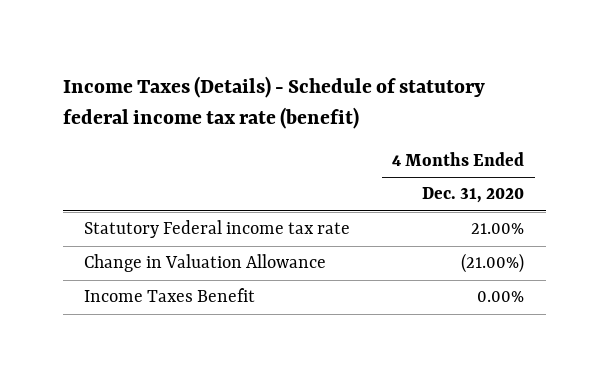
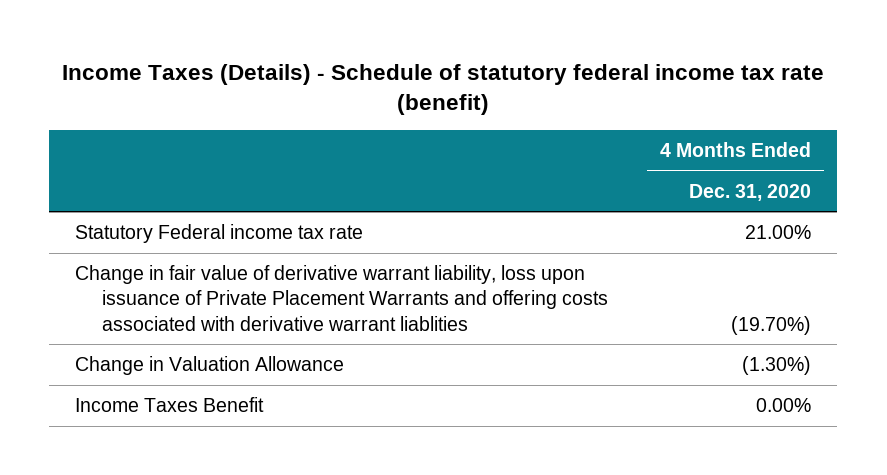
- Change in Valuation Allowance | (21.00%)
+ Change in fair value of derivative warrant liability, loss upon issuance of Private Placement Warrants and offering costs associated with derivative warrant liablities | (19.70%)
+ Change in Valuation Allowance | (1.30%)

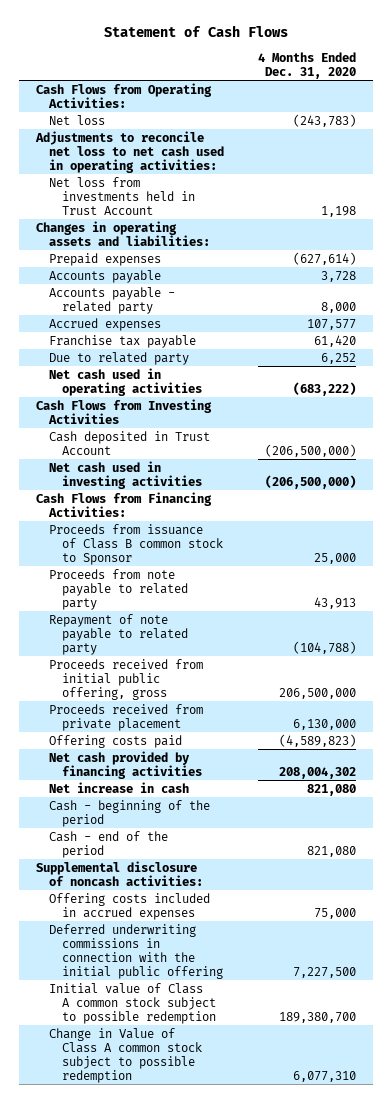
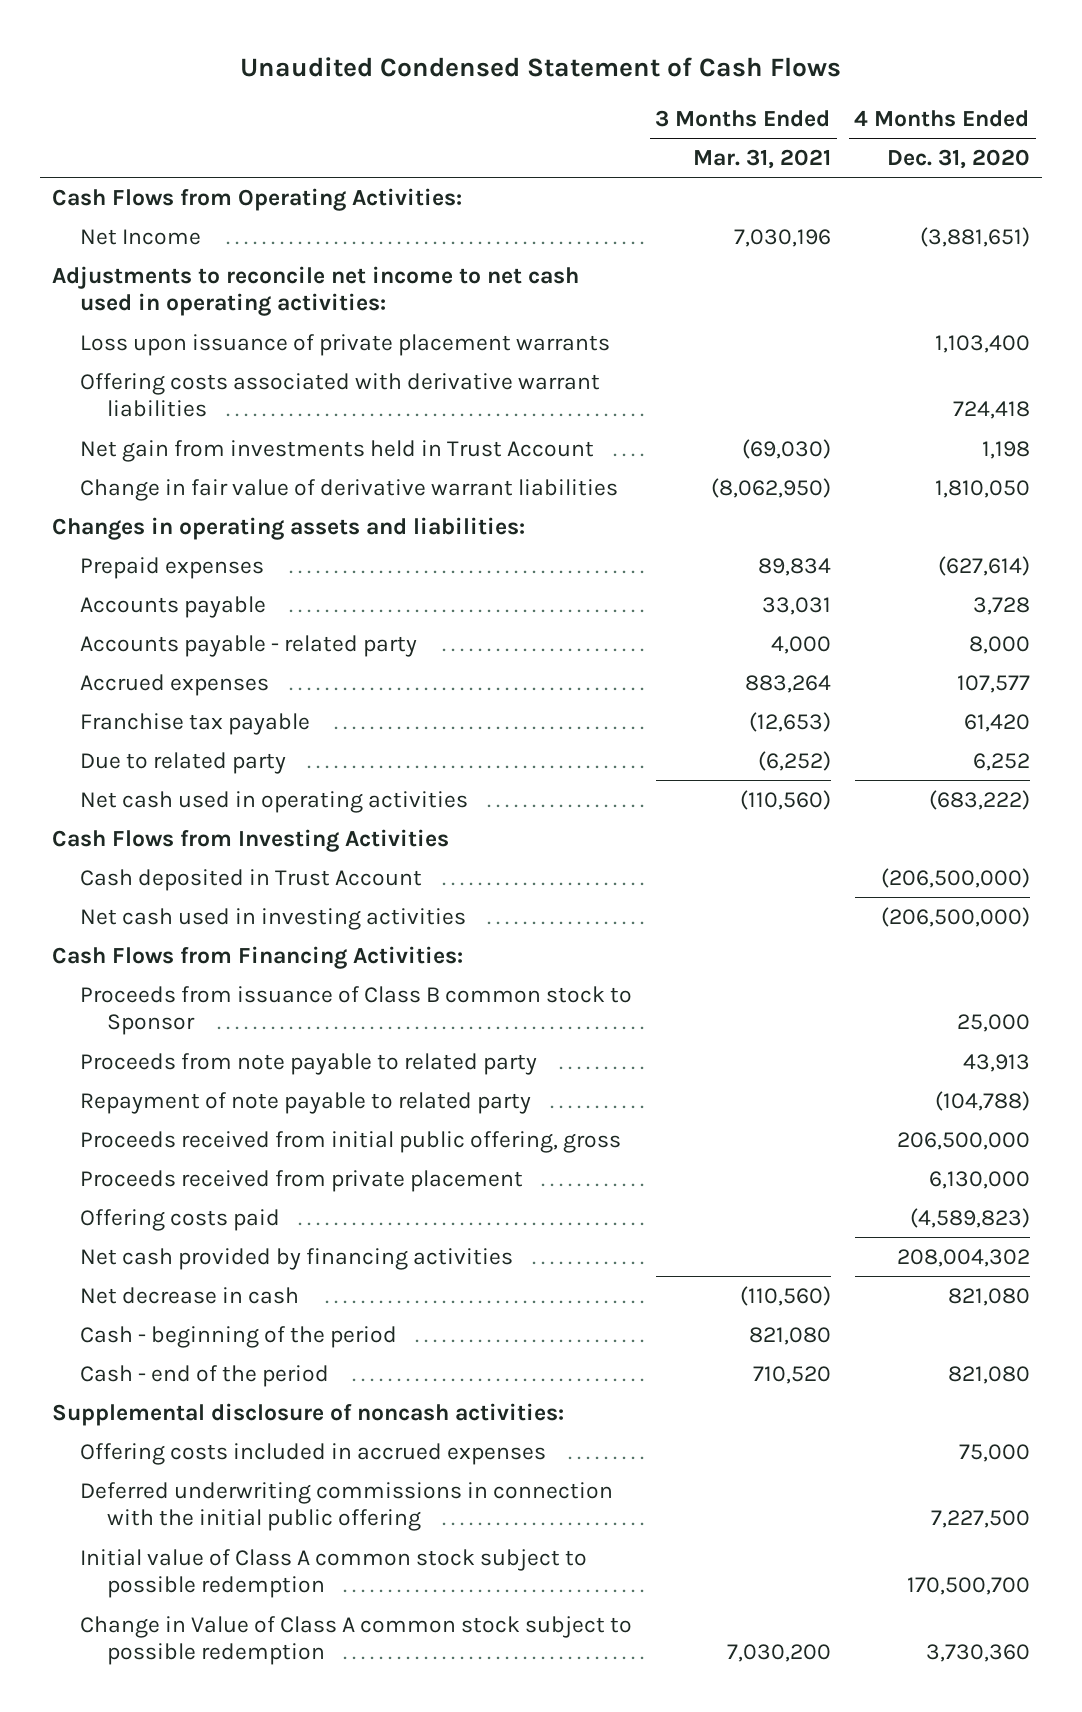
- Statement of Cash Flows
+ Unaudited Condensed Statement of Cash Flows
- | 4 Months Ended Dec. 31, 2020
+ | 3 Months Ended Mar. 31, 2021 | 4 Months Ended Dec. 31, 2020
- Net loss | (243,783)
- Adjustments to reconcile net loss to net cash used in operating activities:
- Net loss from investments held in Trust Account | 1,198
+ Net Income | 7,030,196 | (3,881,651)
+ Adjustments to reconcile net income to net cash used in operating activities:
+ Loss upon issuance of private placement warrants | | 1,103,400
+ Offering costs associated with derivative warrant liabilities | | 724,418
+ Net gain from investments held in Trust Account | (69,030) | 1,198
+ Change in fair value of derivative warrant liabilities | (8,062,950) | 1,810,050
- Net increase in cash | 821,080
+ Net decrease in cash | (110,560) | 821,080
- Initial value of Class A common stock subject to possible redemption | 189,380,700
- Change in Value of Class A common stock subject to possible redemption | 6,077,310
+ Initial value of Class A common stock subject to possible redemption | | 170,500,700
+ Change in Value of Class A common stock subject to possible redemption | 7,030,200 | 3,730,360

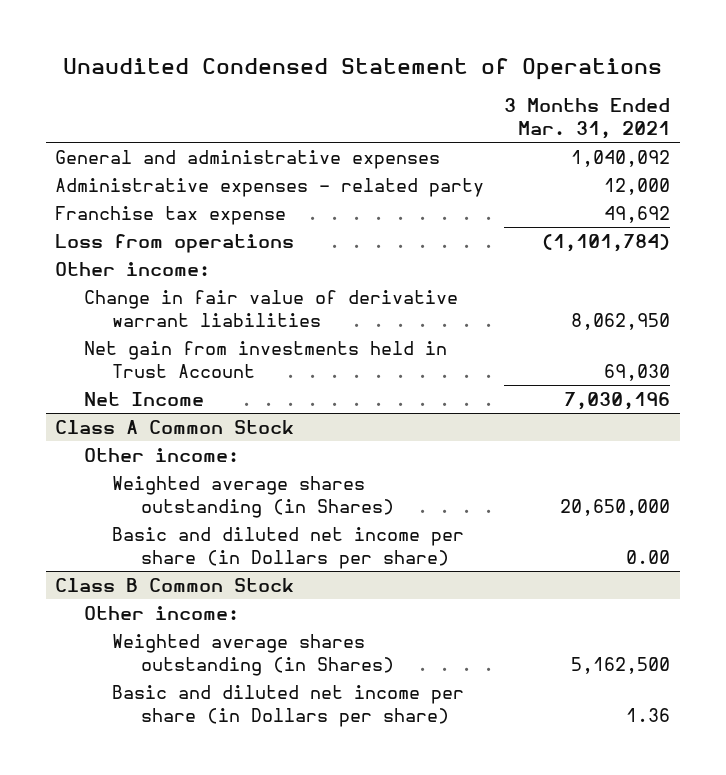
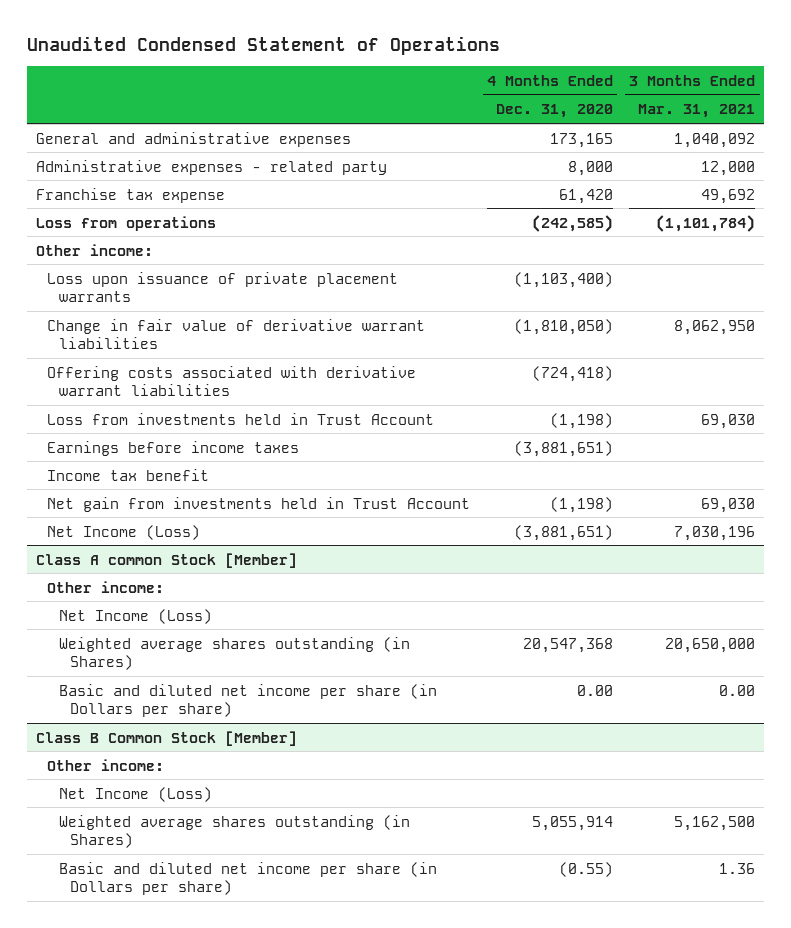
- | 3 Months Ended Mar. 31, 2021
+ | 4 Months Ended Dec. 31, 2020 | 3 Months Ended Mar. 31, 2021
+ Loss upon issuance of private placement warrants | (1,103,400) |
+ Offering costs associated with derivative warrant liabilities | (724,418) |
+ Loss from investments held in Trust Account | (1,198) | 69,030
+ Earnings before income taxes | (3,881,651) |
+ Income tax benefit
- Net Income | 7,030,196
- Class A Common Stock
+ Net Income (Loss) | (3,881,651) | 7,030,196
+ Class A common Stock [Member]
+ Net Income (Loss)
- Class B Common Stock
+ Class B Common Stock [Member]
+ Net Income (Loss)

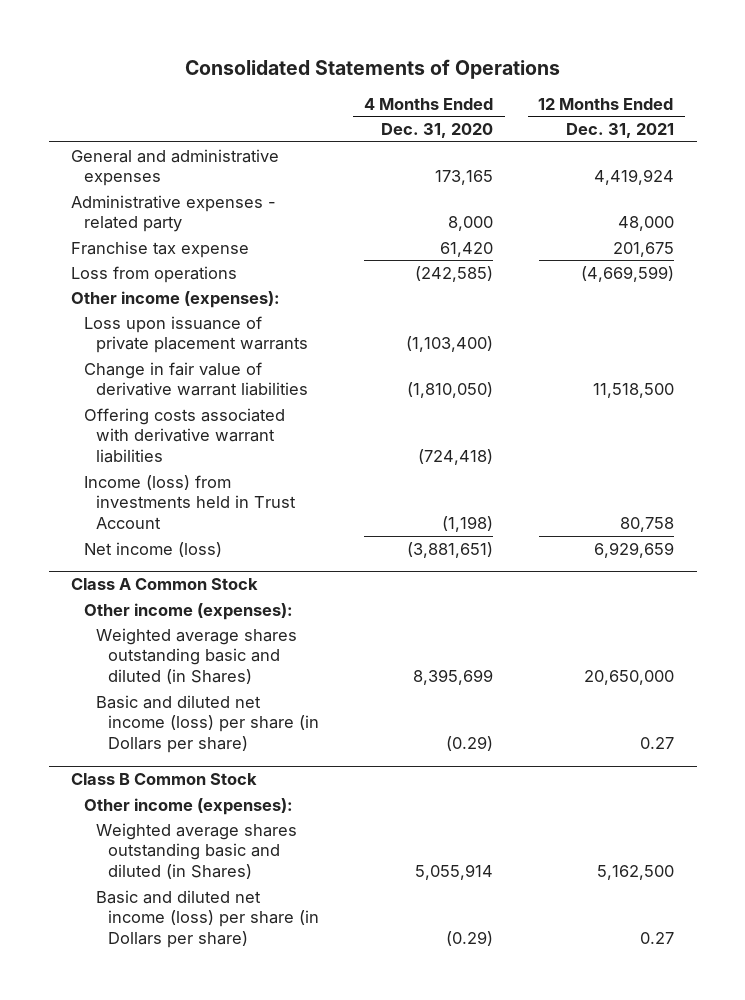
- Unaudited Condensed Statement of Operations
+ Consolidated Statements of Operations
- | 4 Months Ended Dec. 31, 2020 | 3 Months Ended Mar. 31, 2021
+ | 4 Months Ended Dec. 31, 2020 | 12 Months Ended Dec. 31, 2021
- Other income:
+ Other income (expenses):
- Loss from investments held in Trust Account | (1,198) | 69,030
- Earnings before income taxes | (3,881,651) |
- Income tax benefit
- Net gain from investments held in Trust Account | (1,198) | 69,030
- Net Income (Loss) | (3,881,651) | 7,030,196
- Class A common Stock [Member]
- Other income:
- Net Income (Loss)
- Weighted average shares outstanding (in Shares) | 20,547,368 | 20,650,000
- Basic and diluted net income per share (in Dollars per share) | 0.00 | 0.00
- Class B Common Stock [Member]
- Other income:
- Net Income (Loss)
- Weighted average shares outstanding (in Shares) | 5,055,914 | 5,162,500
- Basic and diluted net income per share (in Dollars per share) | (0.55) | 1.36
+ Income (loss) from investments held in Trust Account | (1,198) | 80,758
+ Net income (loss) | (3,881,651) | 6,929,659
+ Class A Common Stock
+ Other income (expenses):
+ Weighted average shares outstanding basic and diluted (in Shares) | 8,395,699 | 20,650,000
+ Basic and diluted net income (loss) per share (in Dollars per share) | (0.29) | 0.27
+ Class B Common Stock
+ Other income (expenses):
+ Weighted average shares outstanding basic and diluted (in Shares) | 5,055,914 | 5,162,500
+ Basic and diluted net income (loss) per share (in Dollars per share) | (0.29) | 0.27

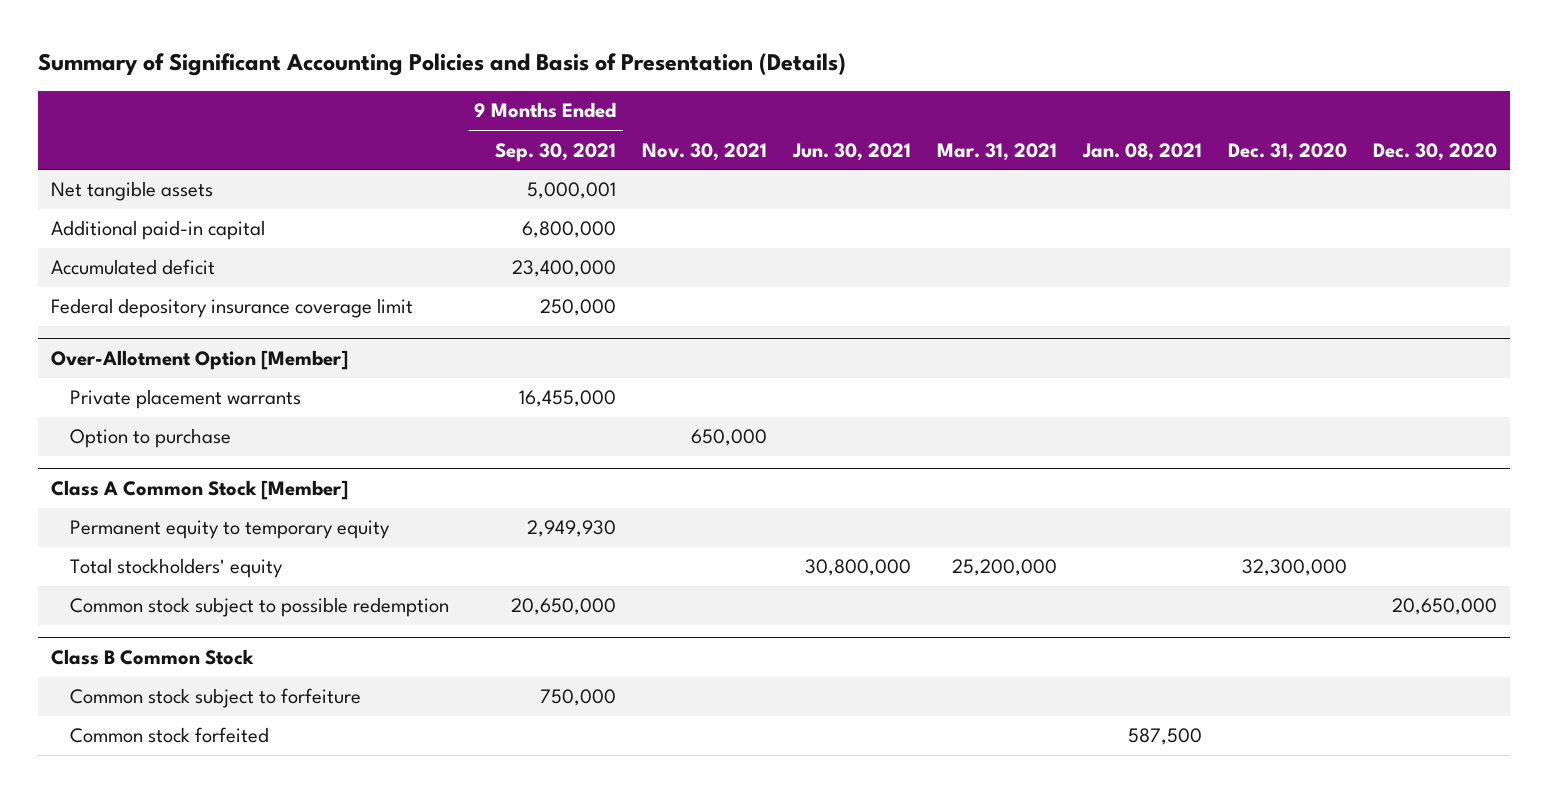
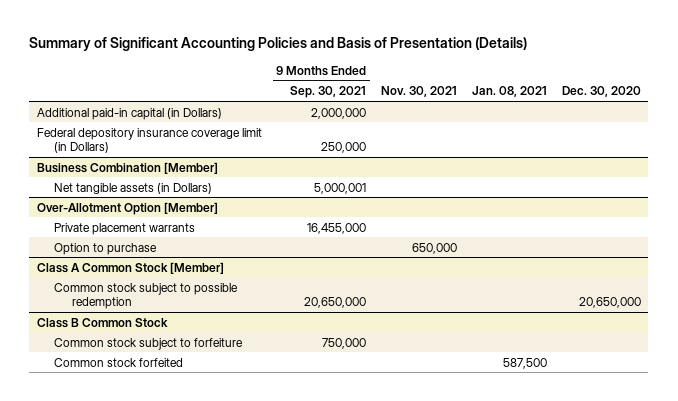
- | 9 Months Ended Sep. 30, 2021 | Nov. 30, 2021 | Jun. 30, 2021 | Mar. 31, 2021 | Jan. 08, 2021 | Dec. 31, 2020 | Dec. 30, 2020
+ | 9 Months Ended Sep. 30, 2021 | Nov. 30, 2021 | Jan. 08, 2021 | Dec. 30, 2020
- Net tangible assets | 5,000,001 | | | | | |
- Additional paid-in capital | 6,800,000 | | | | | |
- Accumulated deficit | 23,400,000 | | | | | |
- Federal depository insurance coverage limit | 250,000 | | | | | |
+ Additional paid-in capital (in Dollars) | 2,000,000 | | |
+ Federal depository insurance coverage limit (in Dollars) | 250,000 | | |
+ Business Combination [Member]
+ Net tangible assets (in Dollars) | 5,000,001 | | |
@ Class A Common Stock [Member]
- Permanent equity to temporary equity | 2,949,930 | | | | | |
- Total stockholders' equity | | | 30,800,000 | 25,200,000 | | 32,300,000 |

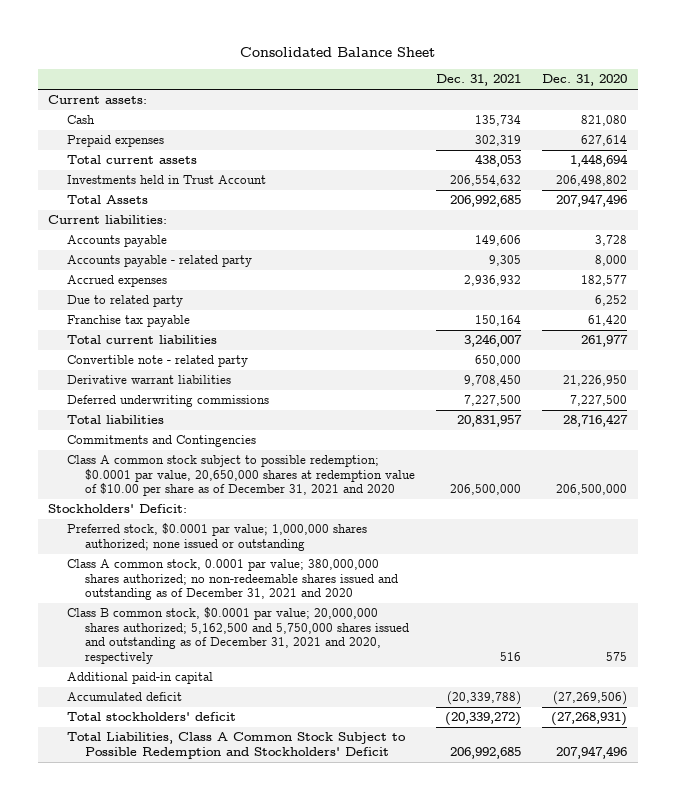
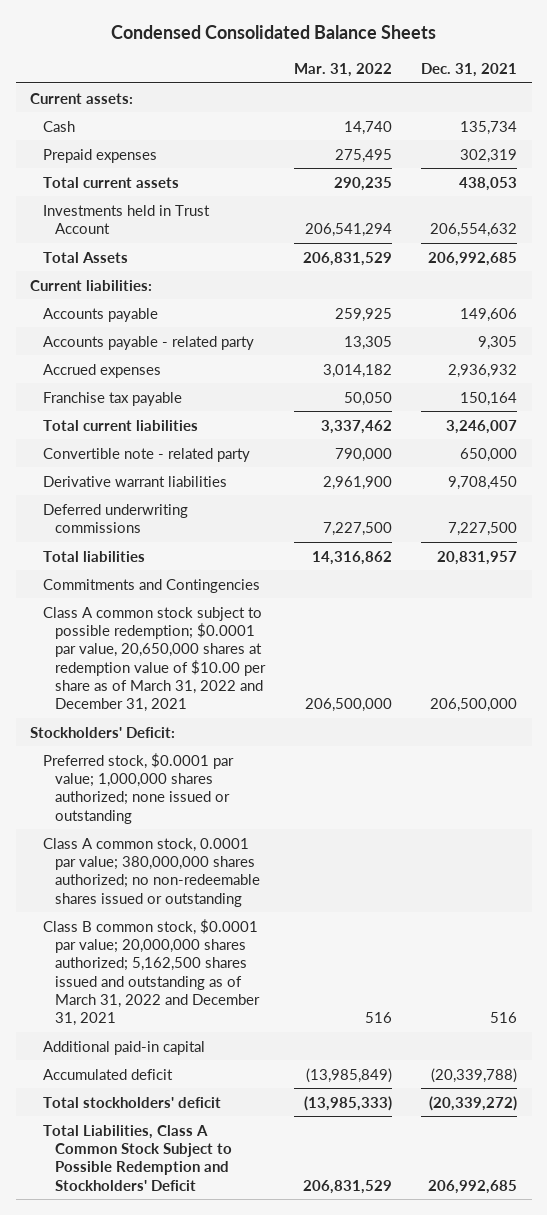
- Consolidated Balance Sheet
+ Condensed Consolidated Balance Sheets
- | Dec. 31, 2021 | Dec. 31, 2020
+ | Mar. 31, 2022 | Dec. 31, 2021
- Due to related party | | 6,252
- Class A common stock subject to possible redemption; $0.0001 par value, 20,650,000 shares at redemption value of $10.00 per share as of December 31, 2021 and 2020 | 206,500,000 | 206,500,000
+ Class A common stock subject to possible redemption; $0.0001 par value, 20,650,000 shares at redemption value of $10.00 per share as of March 31, 2022 and December 31, 2021 | 206,500,000 | 206,500,000
- Class A common stock, 0.0001 par value; 380,000,000 shares authorized; no non-redeemable shares issued and outstanding as of December 31, 2021 and 2020
- Class B common stock, $0.0001 par value; 20,000,000 shares authorized; 5,162,500 and 5,750,000 shares issued and outstanding as of December 31, 2021 and 2020, respectively | 516 | 575
+ Class A common stock, 0.0001 par value; 380,000,000 shares authorized; no non-redeemable shares issued or outstanding
+ Class B common stock, $0.0001 par value; 20,000,000 shares authorized; 5,162,500 shares issued and outstanding as of March 31, 2022 and December 31, 2021 | 516 | 516

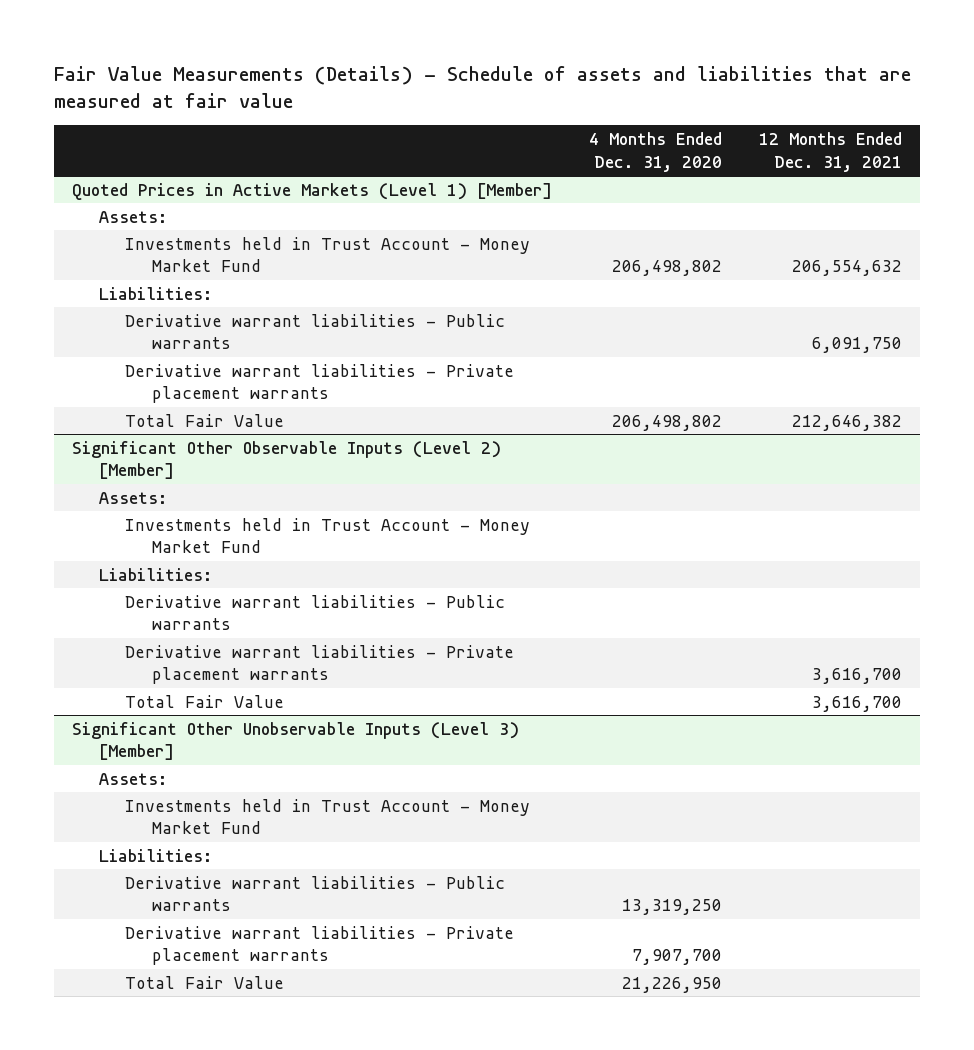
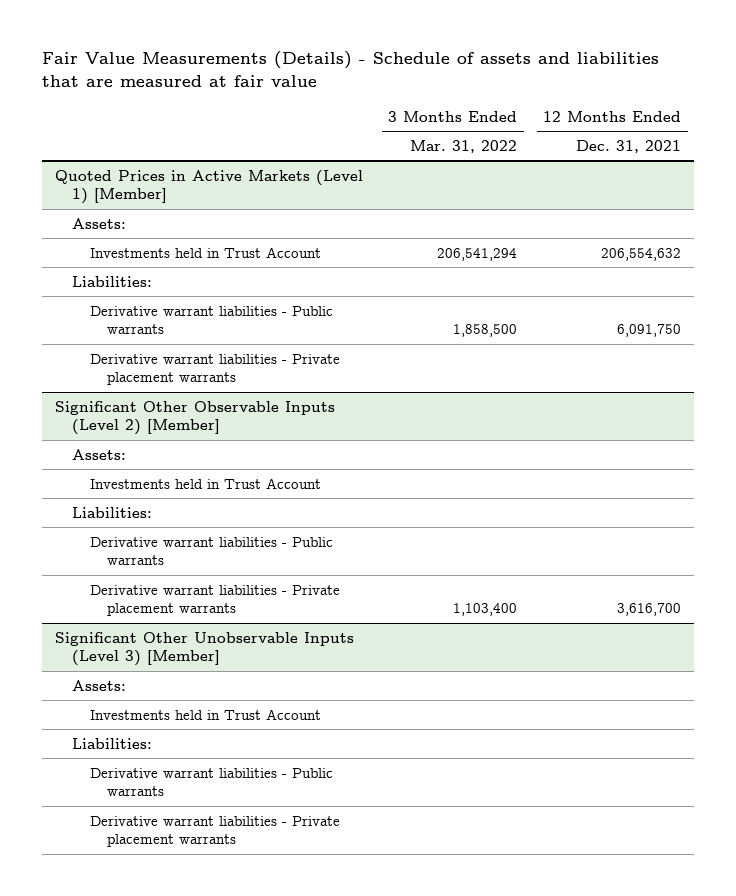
- | 4 Months Ended Dec. 31, 2020 | 12 Months Ended Dec. 31, 2021
+ | 3 Months Ended Mar. 31, 2022 | 12 Months Ended Dec. 31, 2021
@ Quoted Prices in Active Markets (Level 1) [Member]
- Investments held in Trust Account - Money Market Fund | 206,498,802 | 206,554,632
+ Investments held in Trust Account | 206,541,294 | 206,554,632
- Total Fair Value | 206,498,802 | 212,646,382
@ Significant Other Observable Inputs (Level 2) [Member]
- Investments held in Trust Account - Money Market Fund
+ Investments held in Trust Account
- Total Fair Value | | 3,616,700
@ Significant Other Unobservable Inputs (Level 3) [Member]
- Investments held in Trust Account - Money Market Fund
+ Investments held in Trust Account
- Total Fair Value | 21,226,950 |

